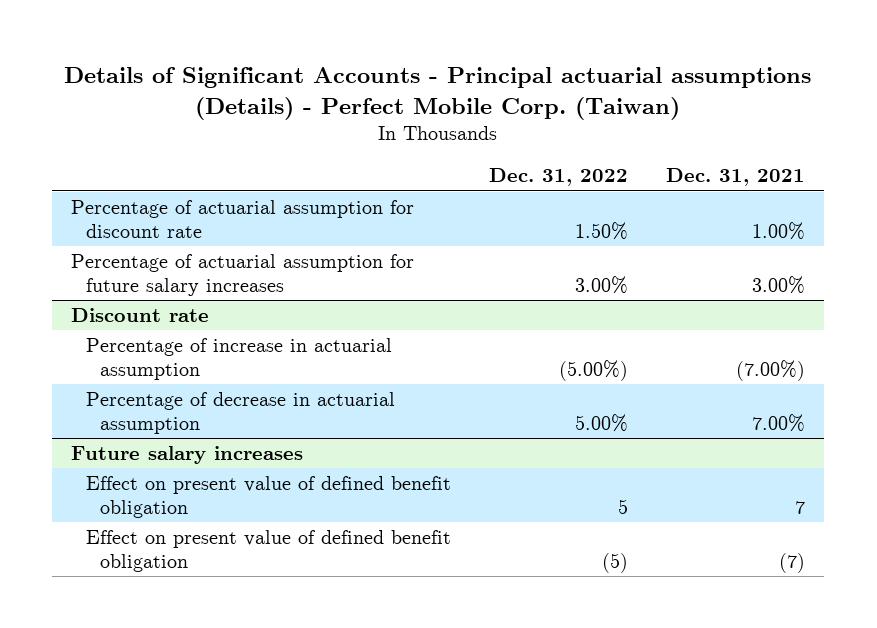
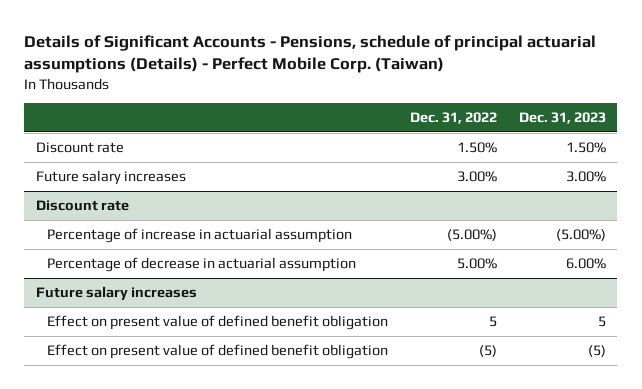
- Details of Significant Accounts - Principal actuarial assumptions (Details) - Perfect Mobile Corp. (Taiwan)
+ Details of Significant Accounts - Pensions, schedule of principal actuarial assumptions (Details) - Perfect Mobile Corp. (Taiwan)
- | Dec. 31, 2022 | Dec. 31, 2021
+ | Dec. 31, 2022 | Dec. 31, 2023
- Percentage of actuarial assumption for discount rate | 1.50% | 1.00%
- Percentage of actuarial assumption for future salary increases | 3.00% | 3.00%
+ Discount rate | 1.50% | 1.50%
+ Future salary increases | 3.00% | 3.00%

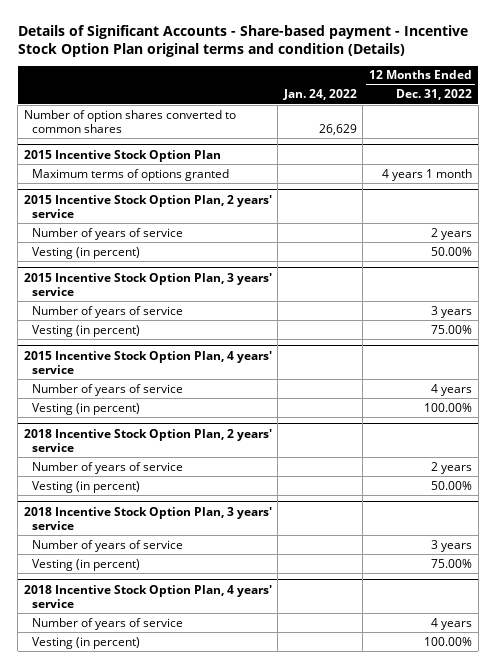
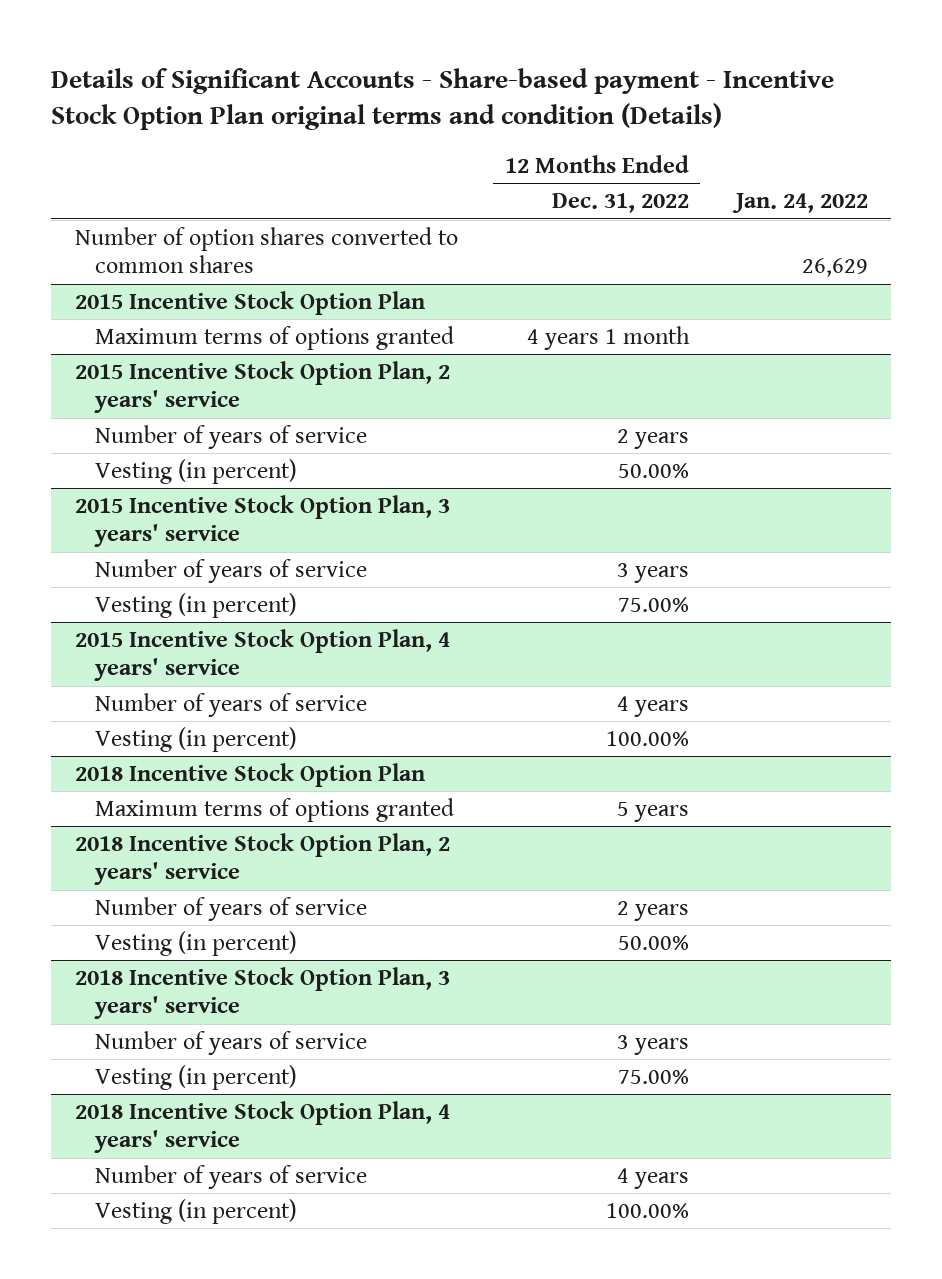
- | Jan. 24, 2022 | 12 Months Ended Dec. 31, 2022
+ | 12 Months Ended Dec. 31, 2022 | Jan. 24, 2022
+ 2018 Incentive Stock Option Plan
+ Maximum terms of options granted | 5 years |

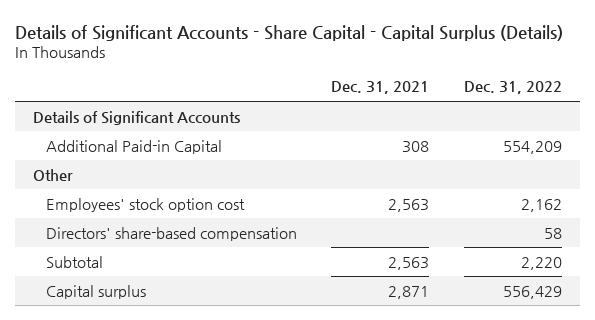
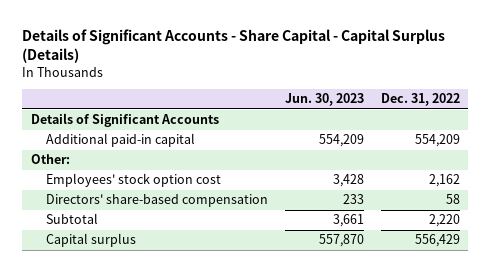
- | Dec. 31, 2021 | Dec. 31, 2022
+ | Jun. 30, 2023 | Dec. 31, 2022
- Additional Paid-in Capital | 308 | 554,209
- Other
+ Additional paid-in capital | 554,209 | 554,209
+ Other:

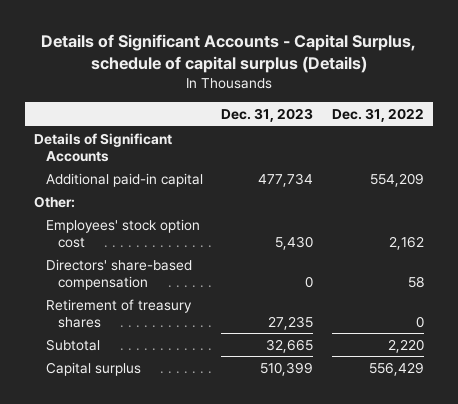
- Details of Significant Accounts - Share Capital - Capital Surplus (Details)
+ Details of Significant Accounts - Capital Surplus, schedule of capital surplus (Details)
- | Jun. 30, 2023 | Dec. 31, 2022
+ | Dec. 31, 2023 | Dec. 31, 2022
+ Retirement of treasury shares | 27,235 | 0

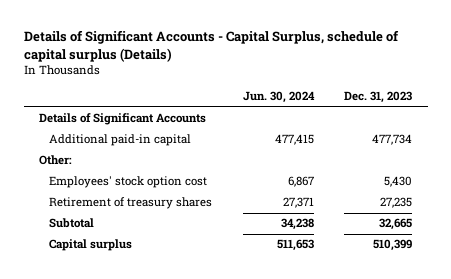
- | Dec. 31, 2023 | Dec. 31, 2022
+ | Jun. 30, 2024 | Dec. 31, 2023
- Directors' share-based compensation | 0 | 58

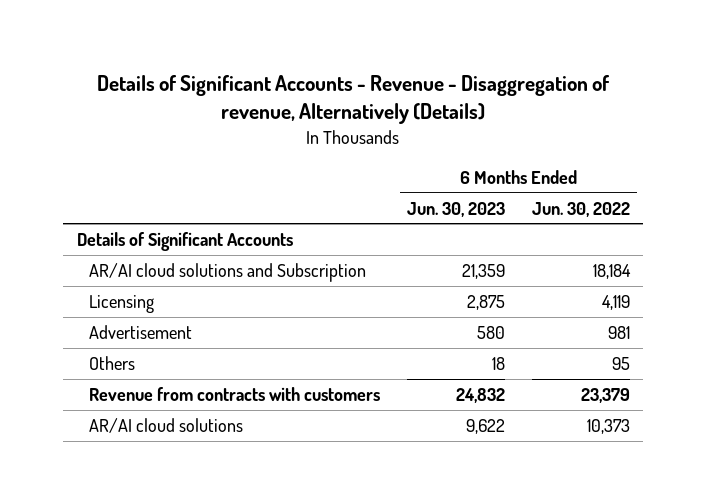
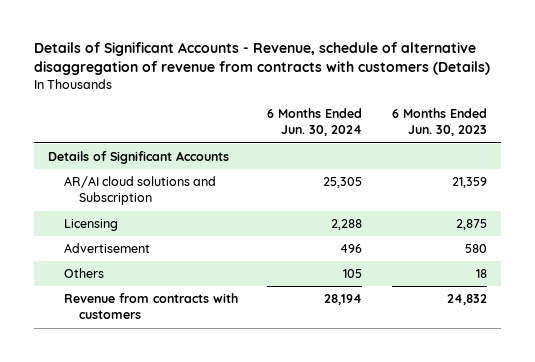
- Details of Significant Accounts - Revenue - Disaggregation of revenue, Alternatively (Details)
+ Details of Significant Accounts - Revenue, schedule of alternative disaggregation of revenue from contracts with customers (Details)
- | 6 Months Ended Jun. 30, 2023 | 6 Months Ended Jun. 30, 2022
+ | 6 Months Ended Jun. 30, 2024 | 6 Months Ended Jun. 30, 2023
- AR/AI cloud solutions | 9,622 | 10,373

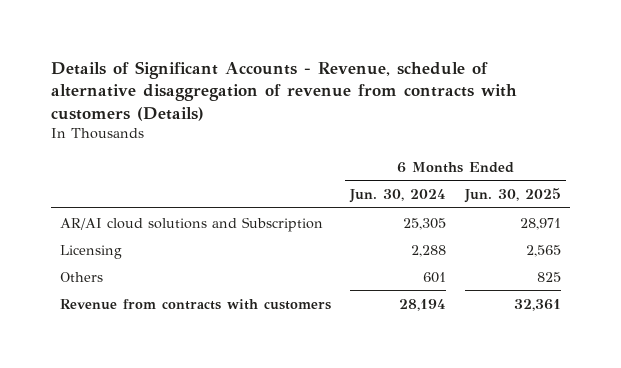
- | 6 Months Ended Jun. 30, 2024 | 6 Months Ended Jun. 30, 2023
+ | 6 Months Ended Jun. 30, 2024 | 6 Months Ended Jun. 30, 2025
- Details of Significant Accounts
- Advertisement | 496 | 580
- Others | 105 | 18
+ Others | 601 | 825

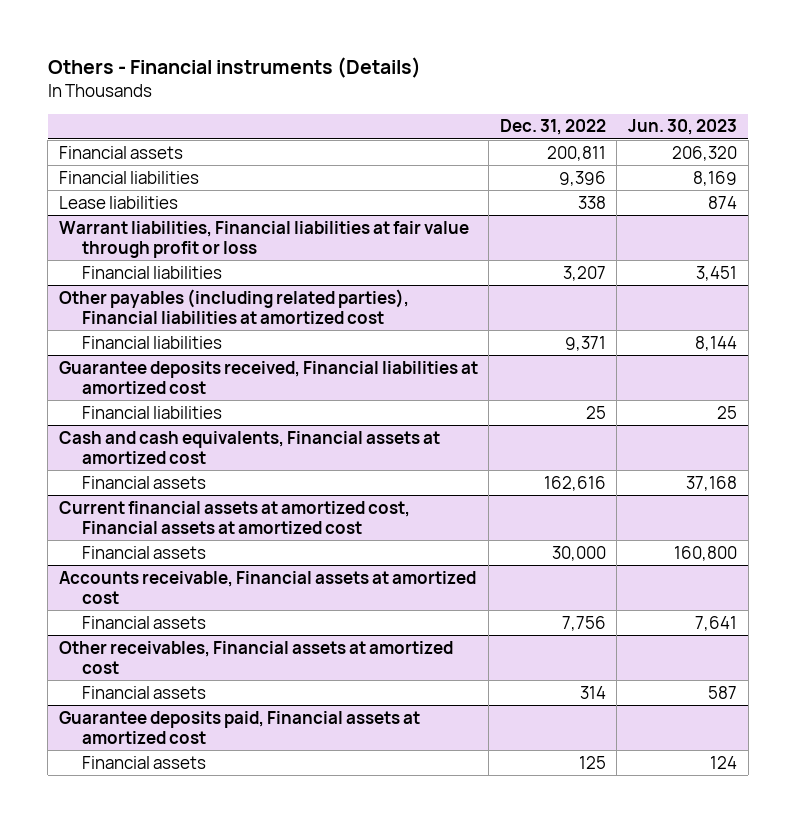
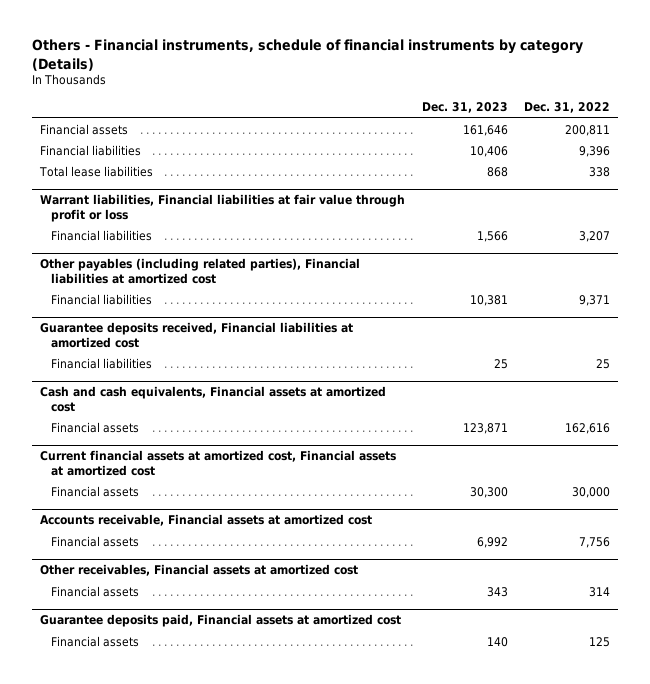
- Others - Financial instruments (Details)
+ Others - Financial instruments, schedule of financial instruments by category (Details)
- | Dec. 31, 2022 | Jun. 30, 2023
+ | Dec. 31, 2023 | Dec. 31, 2022
- Lease liabilities | 338 | 874
+ Total lease liabilities | 868 | 338

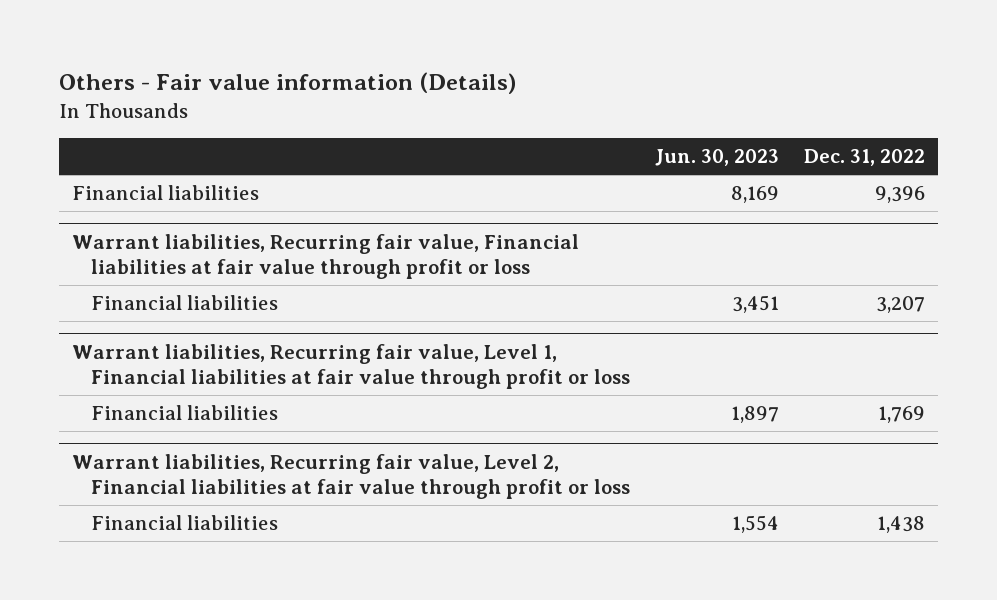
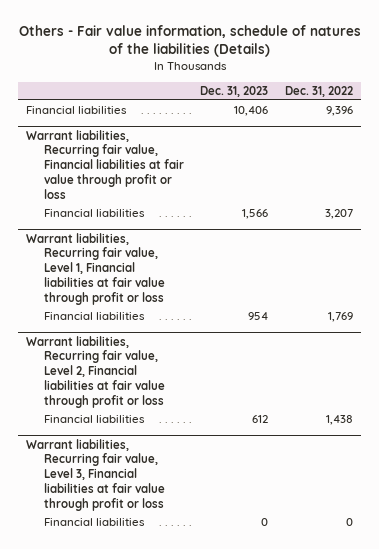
- Others - Fair value information (Details)
+ Others - Fair value information, schedule of natures of the liabilities (Details)
- | Jun. 30, 2023 | Dec. 31, 2022
+ | Dec. 31, 2023 | Dec. 31, 2022
+ Warrant liabilities, Recurring fair value, Level 3, Financial liabilities at fair value through profit or loss
+ Financial liabilities | 0 | 0

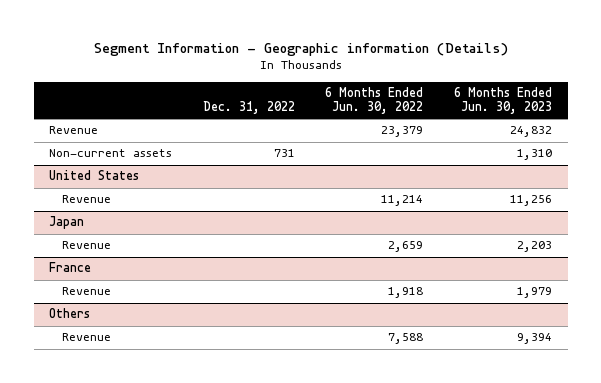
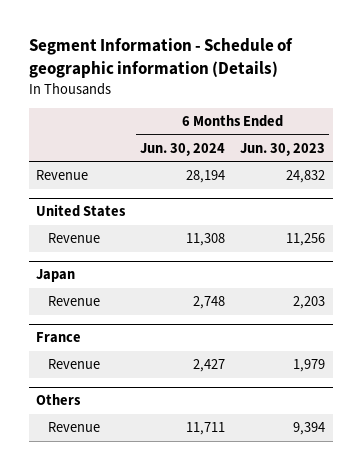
- Segment Information - Geographic information (Details)
+ Segment Information - Schedule of geographic information (Details)
- | Dec. 31, 2022 | 6 Months Ended Jun. 30, 2022 | 6 Months Ended Jun. 30, 2023
+ | 6 Months Ended Jun. 30, 2024 | 6 Months Ended Jun. 30, 2023
- Non-current assets | 731 | | 1,310

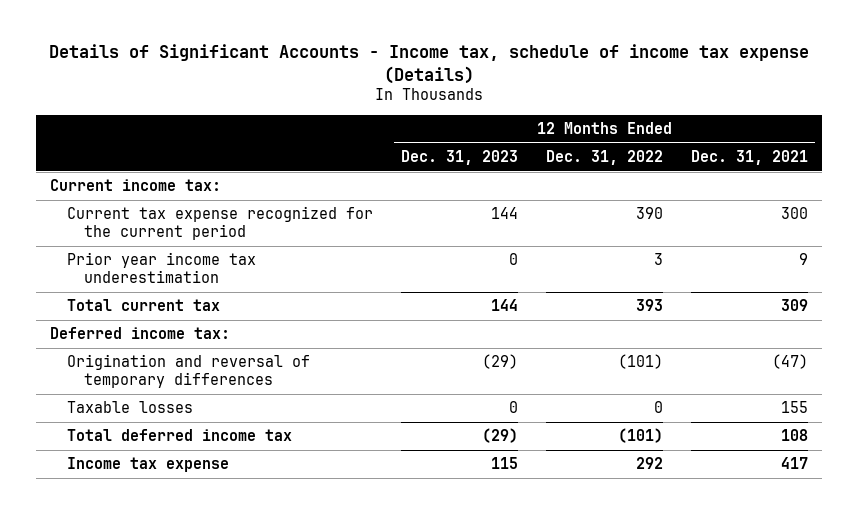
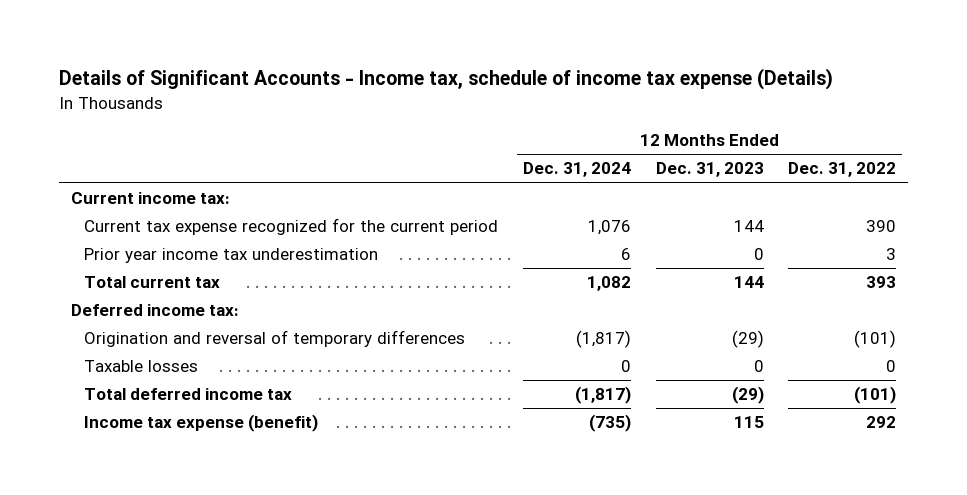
- | 12 Months Ended Dec. 31, 2023 | 12 Months Ended Dec. 31, 2022 | 12 Months Ended Dec. 31, 2021
+ | 12 Months Ended Dec. 31, 2024 | 12 Months Ended Dec. 31, 2023 | 12 Months Ended Dec. 31, 2022
- Income tax expense | 115 | 292 | 417
+ Income tax expense (benefit) | (735) | 115 | 292

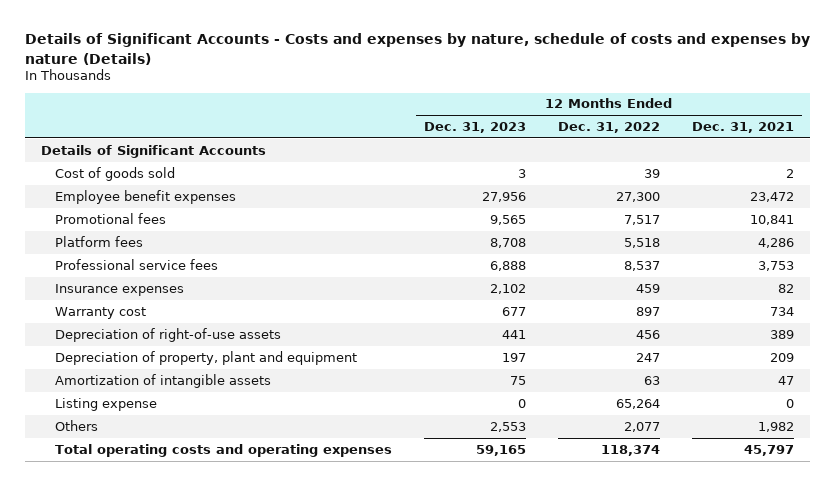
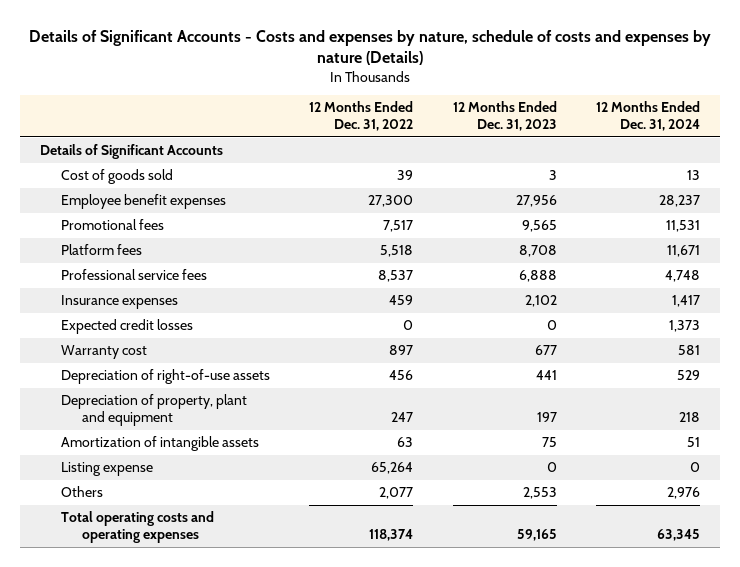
- | 12 Months Ended Dec. 31, 2023 | 12 Months Ended Dec. 31, 2022 | 12 Months Ended Dec. 31, 2021
+ | 12 Months Ended Dec. 31, 2022 | 12 Months Ended Dec. 31, 2023 | 12 Months Ended Dec. 31, 2024
+ Expected credit losses | 0 | 0 | 1,373

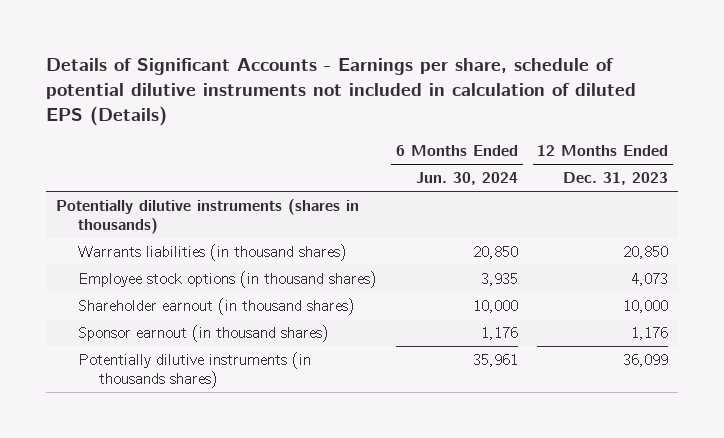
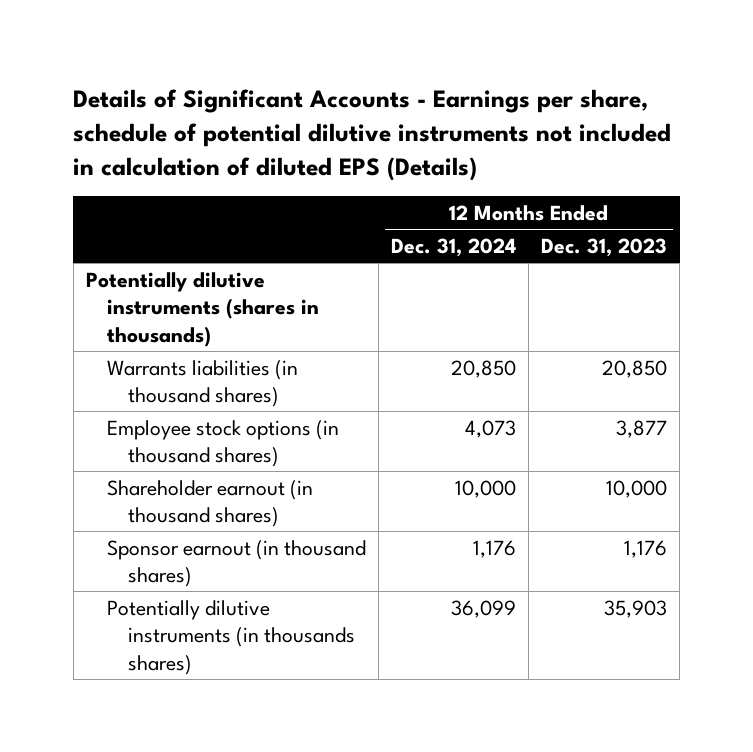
- | 6 Months Ended Jun. 30, 2024 | 12 Months Ended Dec. 31, 2023
+ | 12 Months Ended Dec. 31, 2024 | 12 Months Ended Dec. 31, 2023
- Employee stock options (in thousand shares) | 3,935 | 4,073
+ Employee stock options (in thousand shares) | 4,073 | 3,877
- Potentially dilutive instruments (in thousands shares) | 35,961 | 36,099
+ Potentially dilutive instruments (in thousands shares) | 36,099 | 35,903

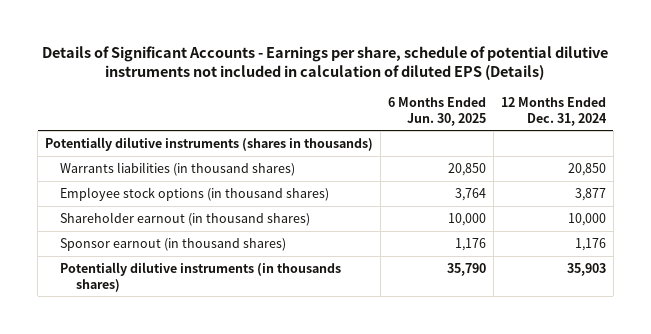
- | 12 Months Ended Dec. 31, 2024 | 12 Months Ended Dec. 31, 2023
+ | 6 Months Ended Jun. 30, 2025 | 12 Months Ended Dec. 31, 2024
- Employee stock options (in thousand shares) | 4,073 | 3,877
+ Employee stock options (in thousand shares) | 3,764 | 3,877
- Potentially dilutive instruments (in thousands shares) | 36,099 | 35,903
+ Potentially dilutive instruments (in thousands shares) | 35,790 | 35,903

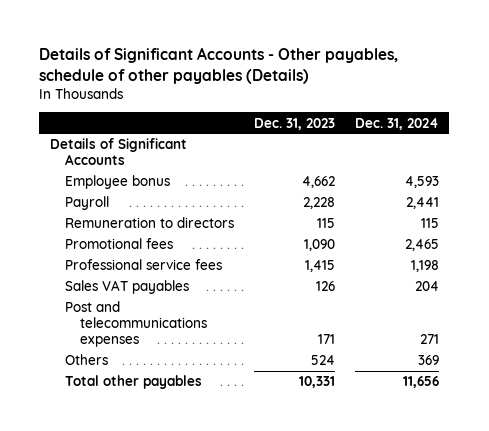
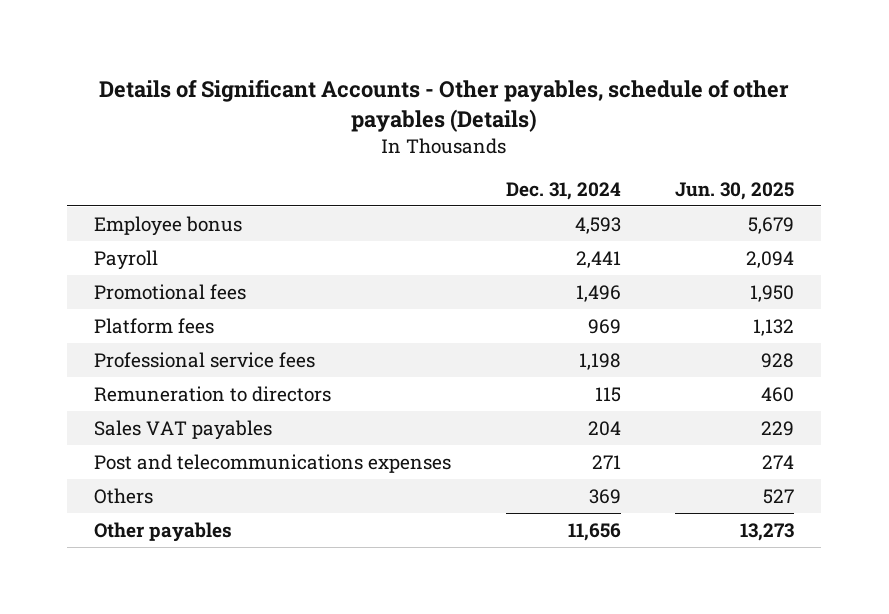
- | Dec. 31, 2023 | Dec. 31, 2024
+ | Dec. 31, 2024 | Jun. 30, 2025
- Details of Significant Accounts
- Promotional fees | 1,090 | 2,465
+ Promotional fees | 1,496 | 1,950
+ Platform fees | 969 | 1,132
moved down: Remuneration to directors | 115 | 460
- Total other payables | 10,331 | 11,656
+ Other payables | 11,656 | 13,273

